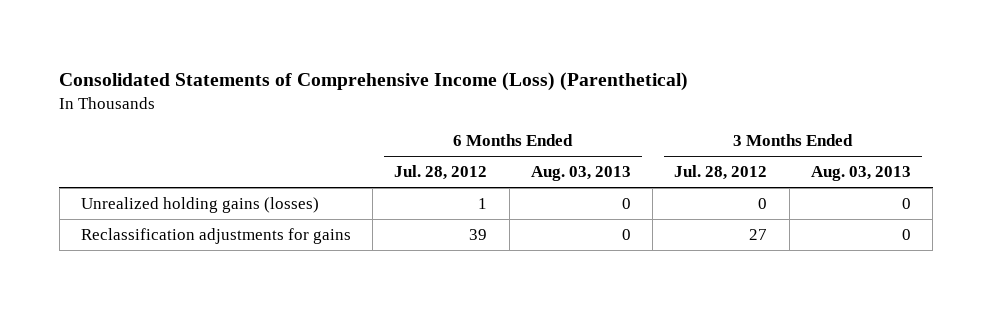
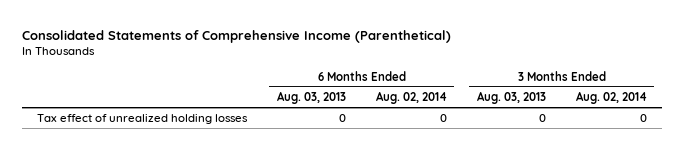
- Consolidated Statements of Comprehensive Income (Loss) (Parenthetical)
+ Consolidated Statements of Comprehensive Income (Parenthetical)
- | 6 Months Ended Jul. 28, 2012 | 6 Months Ended Aug. 03, 2013 | 3 Months Ended Jul. 28, 2012 | 3 Months Ended Aug. 03, 2013
+ | 6 Months Ended Aug. 03, 2013 | 6 Months Ended Aug. 02, 2014 | 3 Months Ended Aug. 03, 2013 | 3 Months Ended Aug. 02, 2014
- Unrealized holding gains (losses) | 1 | 0 | 0 | 0
- Reclassification adjustments for gains | 39 | 0 | 27 | 0
+ Tax effect of unrealized holding losses | 0 | 0 | 0 | 0

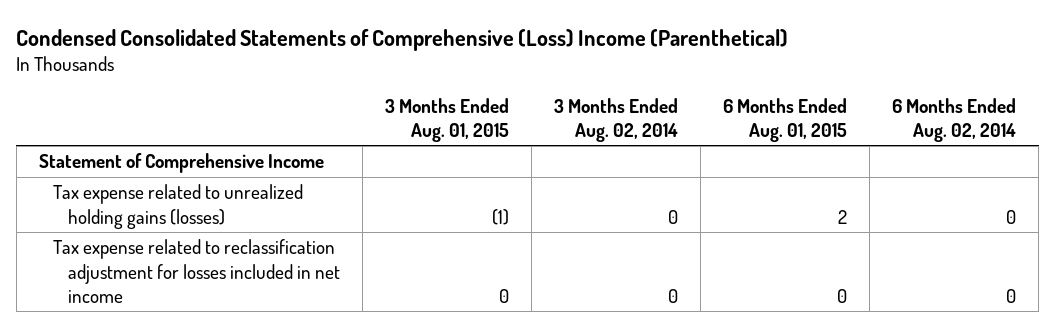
- Consolidated Statements of Comprehensive Income (Parenthetical)
+ Condensed Consolidated Statements of Comprehensive (Loss) Income (Parenthetical)
- | 6 Months Ended Aug. 03, 2013 | 6 Months Ended Aug. 02, 2014 | 3 Months Ended Aug. 03, 2013 | 3 Months Ended Aug. 02, 2014
+ | 3 Months Ended Aug. 01, 2015 | 3 Months Ended Aug. 02, 2014 | 6 Months Ended Aug. 01, 2015 | 6 Months Ended Aug. 02, 2014
- Tax effect of unrealized holding losses | 0 | 0 | 0 | 0
+ Statement of Comprehensive Income
+ Tax expense related to unrealized holding gains (losses) | (1) | 0 | 2 | 0
+ Tax expense related to reclassification adjustment for losses included in net income | 0 | 0 | 0 | 0

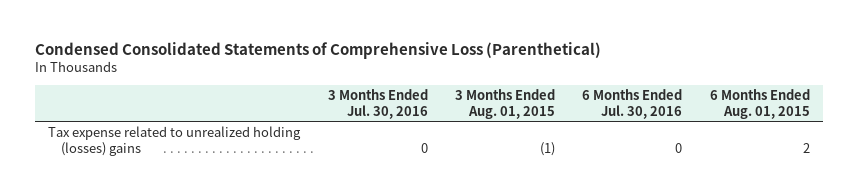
- Condensed Consolidated Statements of Comprehensive (Loss) Income (Parenthetical)
+ Condensed Consolidated Statements of Comprehensive Loss (Parenthetical)
- | 3 Months Ended Aug. 01, 2015 | 3 Months Ended Aug. 02, 2014 | 6 Months Ended Aug. 01, 2015 | 6 Months Ended Aug. 02, 2014
+ | 3 Months Ended Jul. 30, 2016 | 3 Months Ended Aug. 01, 2015 | 6 Months Ended Jul. 30, 2016 | 6 Months Ended Aug. 01, 2015
- Statement of Comprehensive Income
- Tax expense related to unrealized holding gains (losses) | (1) | 0 | 2 | 0
- Tax expense related to reclassification adjustment for losses included in net income | 0 | 0 | 0 | 0
+ Tax expense related to unrealized holding (losses) gains | 0 | (1) | 0 | 2

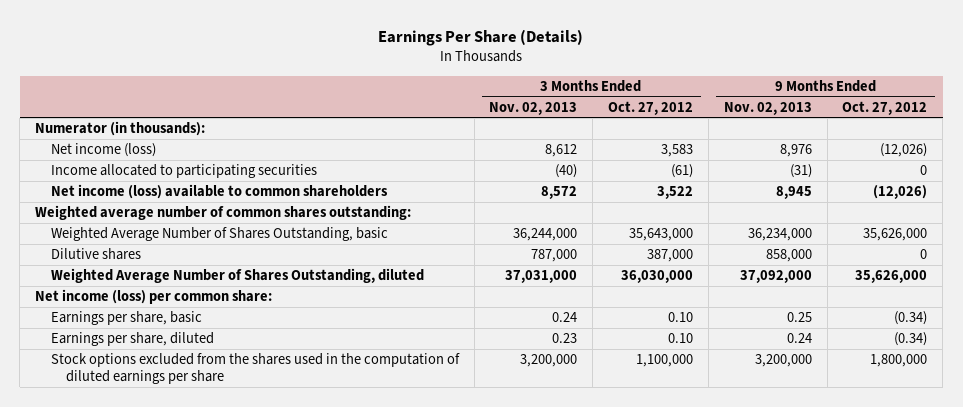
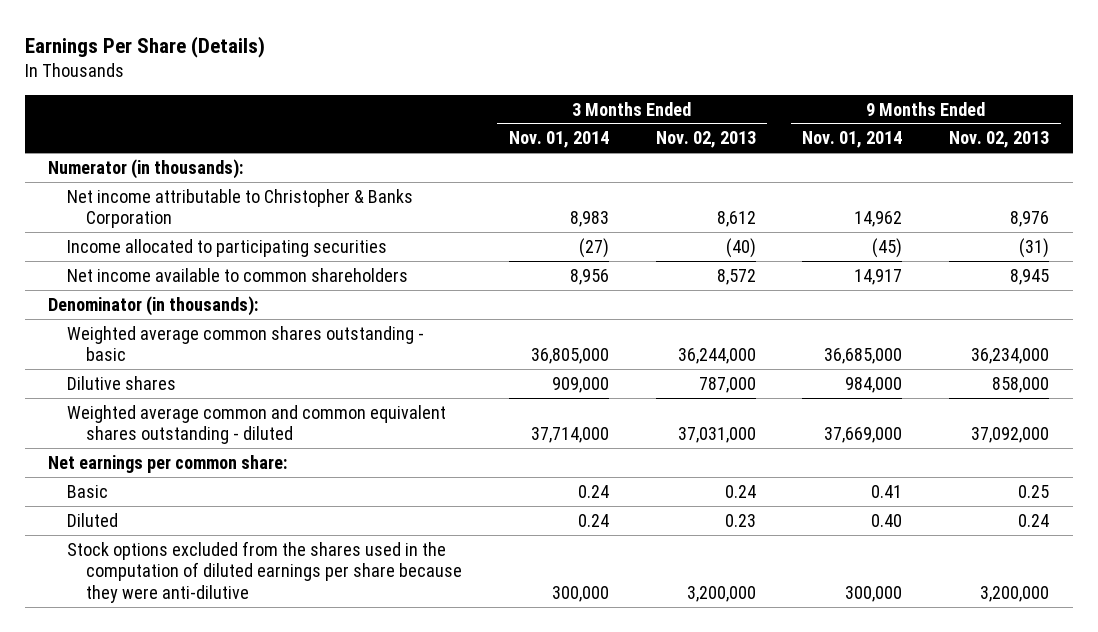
- | 3 Months Ended Nov. 02, 2013 | 3 Months Ended Oct. 27, 2012 | 9 Months Ended Nov. 02, 2013 | 9 Months Ended Oct. 27, 2012
+ | 3 Months Ended Nov. 01, 2014 | 3 Months Ended Nov. 02, 2013 | 9 Months Ended Nov. 01, 2014 | 9 Months Ended Nov. 02, 2013
- Net income (loss) | 8,612 | 3,583 | 8,976 | (12,026)
+ Net income attributable to Christopher & Banks Corporation | 8,983 | 8,612 | 14,962 | 8,976
- Net income (loss) available to common shareholders | 8,572 | 3,522 | 8,945 | (12,026)
- Weighted average number of common shares outstanding:
- Weighted Average Number of Shares Outstanding, basic | 36,244,000 | 35,643,000 | 36,234,000 | 35,626,000
+ Net income available to common shareholders | 8,956 | 8,572 | 14,917 | 8,945
+ Denominator (in thousands):
+ Weighted average common shares outstanding - basic | 36,805,000 | 36,244,000 | 36,685,000 | 36,234,000
- Weighted Average Number of Shares Outstanding, diluted | 37,031,000 | 36,030,000 | 37,092,000 | 35,626,000
- Net income (loss) per common share:
- Earnings per share, basic | 0.24 | 0.10 | 0.25 | (0.34)
- Earnings per share, diluted | 0.23 | 0.10 | 0.24 | (0.34)
- Stock options excluded from the shares used in the computation of diluted earnings per share | 3,200,000 | 1,100,000 | 3,200,000 | 1,800,000
+ Weighted average common and common equivalent shares outstanding - diluted | 37,714,000 | 37,031,000 | 37,669,000 | 37,092,000
+ Net earnings per common share:
+ Basic | 0.24 | 0.24 | 0.41 | 0.25
+ Diluted | 0.24 | 0.23 | 0.40 | 0.24
+ Stock options excluded from the shares used in the computation of diluted earnings per share because they were anti-dilutive | 300,000 | 3,200,000 | 300,000 | 3,200,000

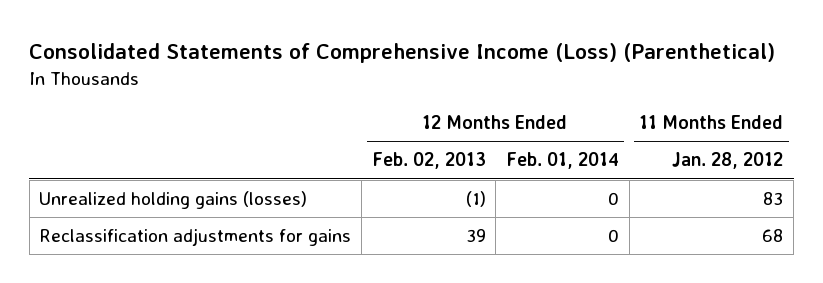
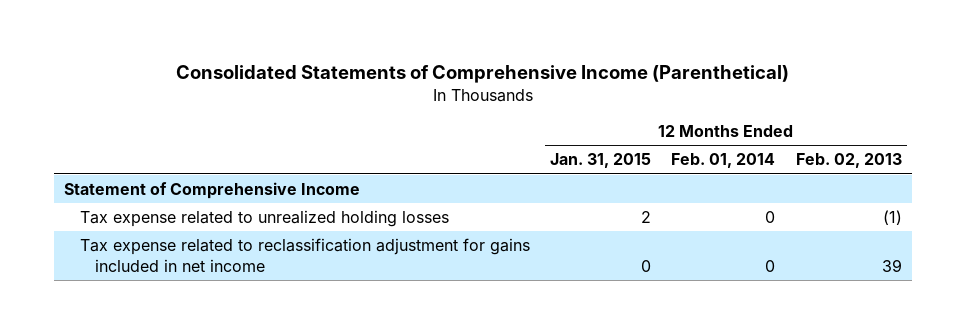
- Consolidated Statements of Comprehensive Income (Loss) (Parenthetical)
+ Consolidated Statements of Comprehensive Income (Parenthetical)
- | 12 Months Ended Feb. 02, 2013 | 12 Months Ended Feb. 01, 2014 | 11 Months Ended Jan. 28, 2012
+ | 12 Months Ended Jan. 31, 2015 | 12 Months Ended Feb. 01, 2014 | 12 Months Ended Feb. 02, 2013
- Unrealized holding gains (losses) | (1) | 0 | 83
- Reclassification adjustments for gains | 39 | 0 | 68
+ Statement of Comprehensive Income
+ Tax expense related to unrealized holding losses | 2 | 0 | (1)
+ Tax expense related to reclassification adjustment for gains included in net income | 0 | 0 | 39

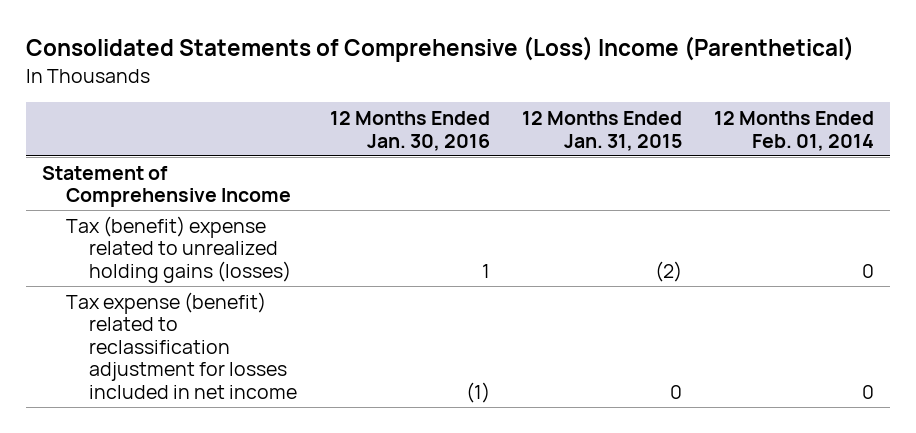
- Consolidated Statements of Comprehensive Income (Parenthetical)
+ Consolidated Statements of Comprehensive (Loss) Income (Parenthetical)
- | 12 Months Ended Jan. 31, 2015 | 12 Months Ended Feb. 01, 2014 | 12 Months Ended Feb. 02, 2013
+ | 12 Months Ended Jan. 30, 2016 | 12 Months Ended Jan. 31, 2015 | 12 Months Ended Feb. 01, 2014
- Tax expense related to unrealized holding losses | 2 | 0 | (1)
- Tax expense related to reclassification adjustment for gains included in net income | 0 | 0 | 39
+ Tax (benefit) expense related to unrealized holding gains (losses) | 1 | (2) | 0
+ Tax expense (benefit) related to reclassification adjustment for losses included in net income | (1) | 0 | 0

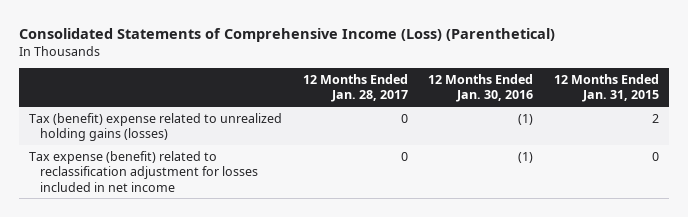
- Consolidated Statements of Comprehensive (Loss) Income (Parenthetical)
+ Consolidated Statements of Comprehensive Income (Loss) (Parenthetical)
- | 12 Months Ended Jan. 30, 2016 | 12 Months Ended Jan. 31, 2015 | 12 Months Ended Feb. 01, 2014
+ | 12 Months Ended Jan. 28, 2017 | 12 Months Ended Jan. 30, 2016 | 12 Months Ended Jan. 31, 2015
- Statement of Comprehensive Income
- Tax (benefit) expense related to unrealized holding gains (losses) | 1 | (2) | 0
+ Tax (benefit) expense related to unrealized holding gains (losses) | 0 | (1) | 2

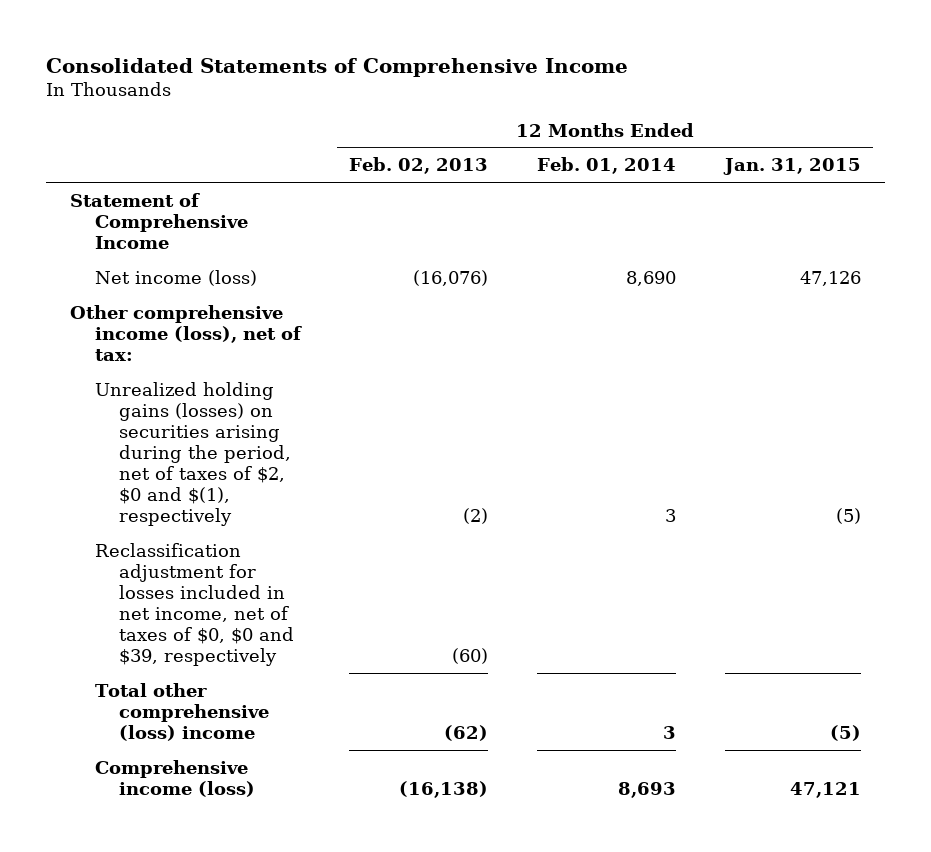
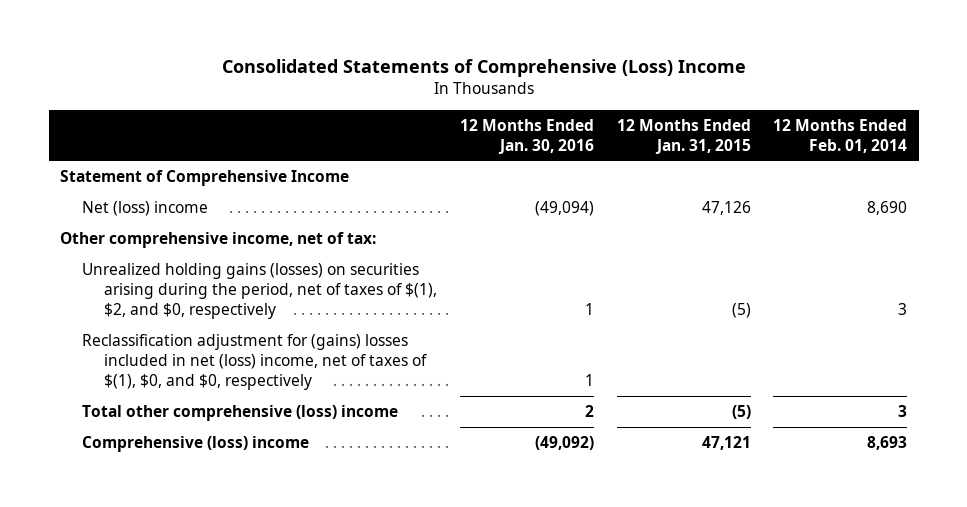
- Consolidated Statements of Comprehensive Income
+ Consolidated Statements of Comprehensive (Loss) Income
- | 12 Months Ended Feb. 02, 2013 | 12 Months Ended Feb. 01, 2014 | 12 Months Ended Jan. 31, 2015
+ | 12 Months Ended Jan. 30, 2016 | 12 Months Ended Jan. 31, 2015 | 12 Months Ended Feb. 01, 2014
- Net income (loss) | (16,076) | 8,690 | 47,126
- Other comprehensive income (loss), net of tax:
- Unrealized holding gains (losses) on securities arising during the period, net of taxes of $2, $0 and $(1), respectively | (2) | 3 | (5)
- Reclassification adjustment for losses included in net income, net of taxes of $0, $0 and $39, respectively | (60) | |
+ Net (loss) income | (49,094) | 47,126 | 8,690
+ Other comprehensive income, net of tax:
+ Unrealized holding gains (losses) on securities arising during the period, net of taxes of $(1), $2, and $0, respectively | 1 | (5) | 3
+ Reclassification adjustment for (gains) losses included in net (loss) income, net of taxes of $(1), $0, and $0, respectively | 1 | |
- Comprehensive income (loss) | (16,138) | 8,693 | 47,121
+ Comprehensive (loss) income | (49,092) | 47,121 | 8,693

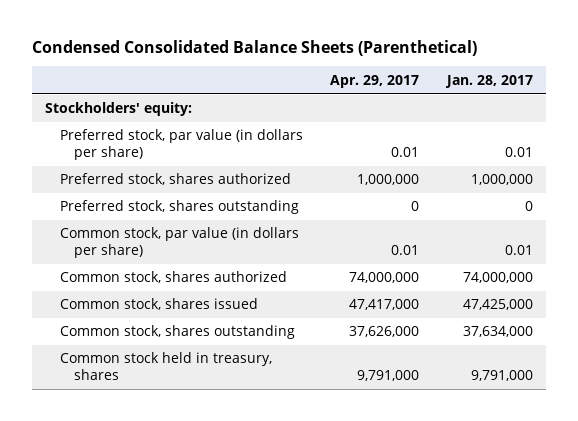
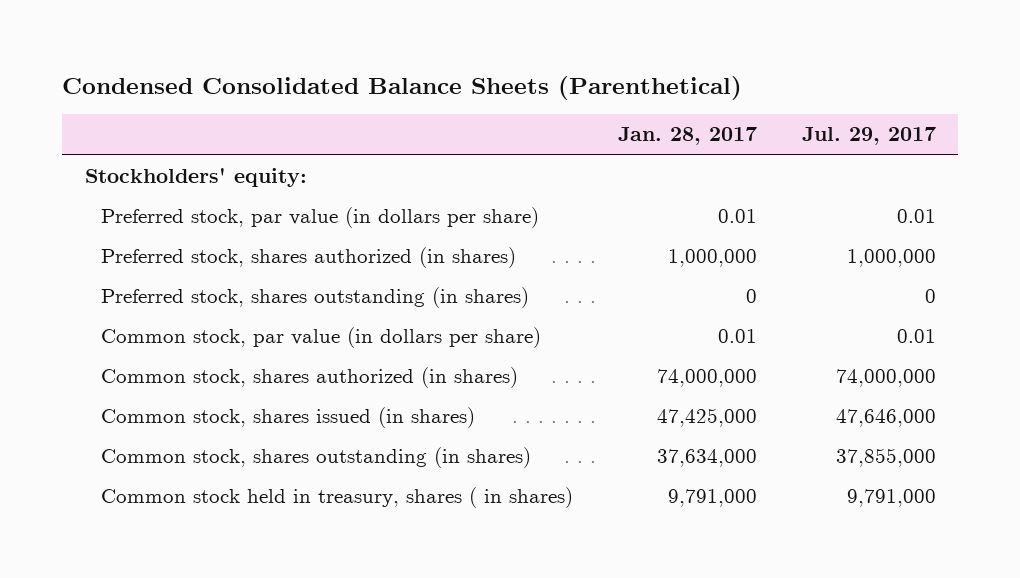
- | Apr. 29, 2017 | Jan. 28, 2017
+ | Jan. 28, 2017 | Jul. 29, 2017
- Preferred stock, shares authorized | 1,000,000 | 1,000,000
- Preferred stock, shares outstanding | 0 | 0
+ Preferred stock, shares authorized (in shares) | 1,000,000 | 1,000,000
+ Preferred stock, shares outstanding (in shares) | 0 | 0
- Common stock, shares authorized | 74,000,000 | 74,000,000
- Common stock, shares issued | 47,417,000 | 47,425,000
- Common stock, shares outstanding | 37,626,000 | 37,634,000
- Common stock held in treasury, shares | 9,791,000 | 9,791,000
+ Common stock, shares authorized (in shares) | 74,000,000 | 74,000,000
+ Common stock, shares issued (in shares) | 47,425,000 | 47,646,000
+ Common stock, shares outstanding (in shares) | 37,634,000 | 37,855,000
+ Common stock held in treasury, shares ( in shares) | 9,791,000 | 9,791,000

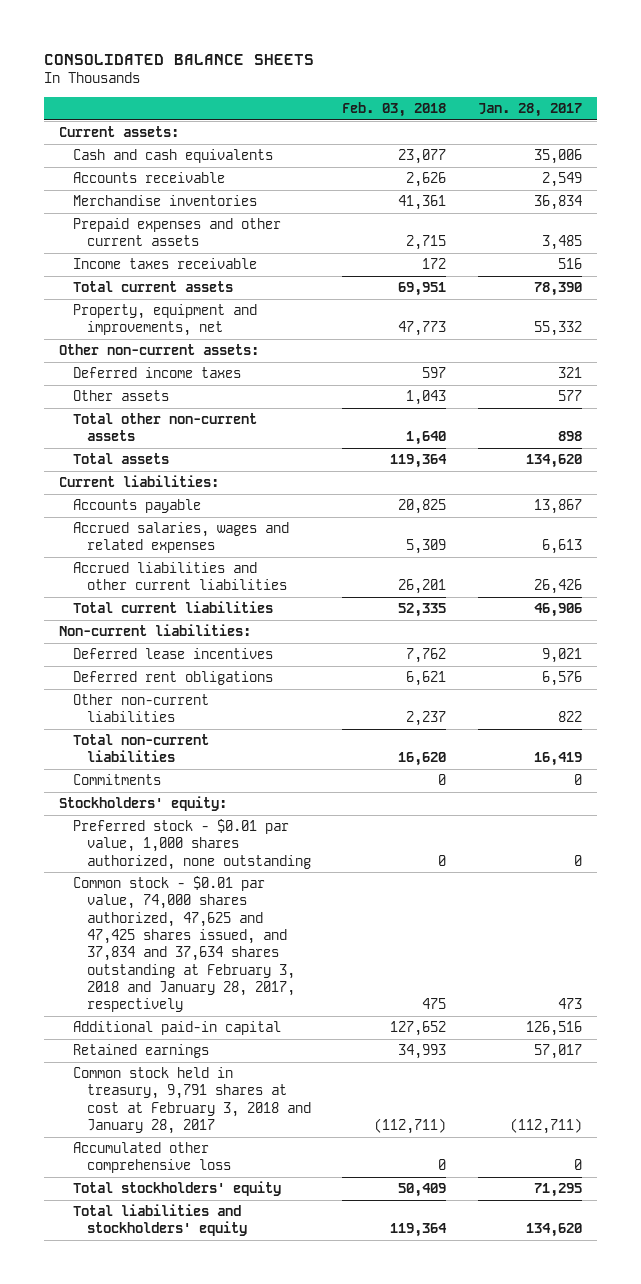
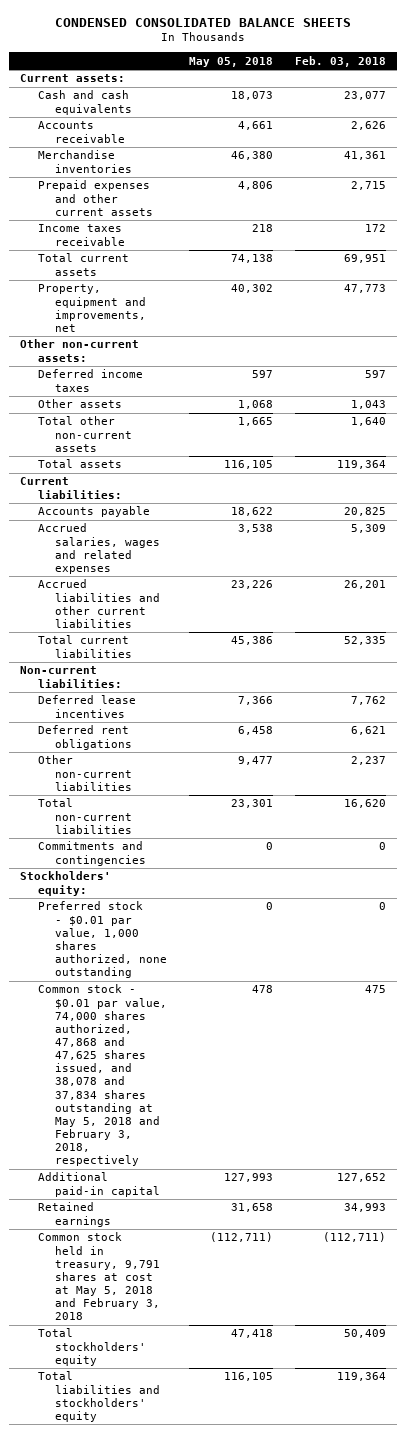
- CONSOLIDATED BALANCE SHEETS
+ CONDENSED CONSOLIDATED BALANCE SHEETS
- | Feb. 03, 2018 | Jan. 28, 2017
+ | May 05, 2018 | Feb. 03, 2018
- Commitments | 0 | 0
+ Commitments and contingencies | 0 | 0
- Common stock - $0.01 par value, 74,000 shares authorized, 47,625 and 47,425 shares issued, and 37,834 and 37,634 shares outstanding at February 3, 2018 and January 28, 2017, respectively | 475 | 473
+ Common stock - $0.01 par value, 74,000 shares authorized, 47,868 and 47,625 shares issued, and 38,078 and 37,834 shares outstanding at May 5, 2018 and February 3, 2018, respectively | 478 | 475
- Common stock held in treasury, 9,791 shares at cost at February 3, 2018 and January 28, 2017 | (112,711) | (112,711)
- Accumulated other comprehensive loss | 0 | 0
+ Common stock held in treasury, 9,791 shares at cost at May 5, 2018 and February 3, 2018 | (112,711) | (112,711)

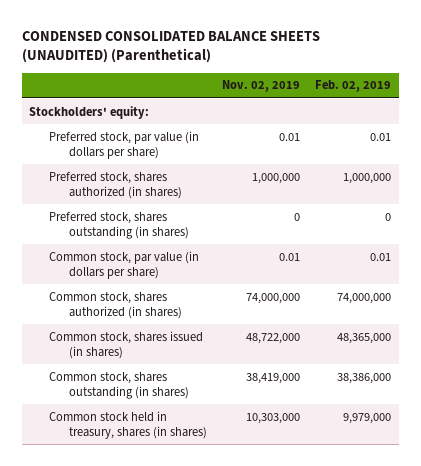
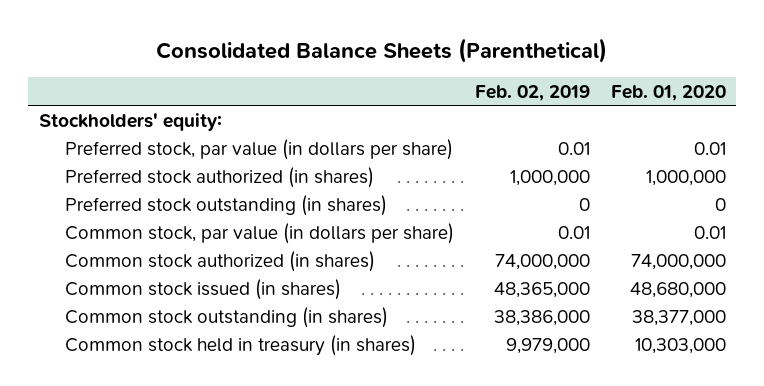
- CONDENSED CONSOLIDATED BALANCE SHEETS (UNAUDITED) (Parenthetical)
+ Consolidated Balance Sheets (Parenthetical)
- | Nov. 02, 2019 | Feb. 02, 2019
+ | Feb. 02, 2019 | Feb. 01, 2020
- Preferred stock, shares authorized (in shares) | 1,000,000 | 1,000,000
- Preferred stock, shares outstanding (in shares) | 0 | 0
+ Preferred stock authorized (in shares) | 1,000,000 | 1,000,000
+ Preferred stock outstanding (in shares) | 0 | 0
- Common stock, shares authorized (in shares) | 74,000,000 | 74,000,000
- Common stock, shares issued (in shares) | 48,722,000 | 48,365,000
- Common stock, shares outstanding (in shares) | 38,419,000 | 38,386,000
- Common stock held in treasury, shares (in shares) | 10,303,000 | 9,979,000
+ Common stock authorized (in shares) | 74,000,000 | 74,000,000
+ Common stock issued (in shares) | 48,365,000 | 48,680,000
+ Common stock outstanding (in shares) | 38,386,000 | 38,377,000
+ Common stock held in treasury (in shares) | 9,979,000 | 10,303,000

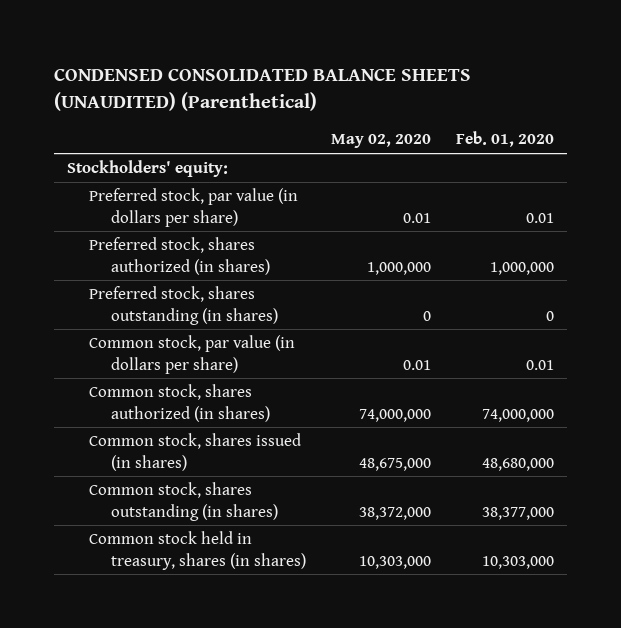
- Consolidated Balance Sheets (Parenthetical)
+ CONDENSED CONSOLIDATED BALANCE SHEETS (UNAUDITED) (Parenthetical)
- | Feb. 02, 2019 | Feb. 01, 2020
+ | May 02, 2020 | Feb. 01, 2020
- Preferred stock authorized (in shares) | 1,000,000 | 1,000,000
- Preferred stock outstanding (in shares) | 0 | 0
+ Preferred stock, shares authorized (in shares) | 1,000,000 | 1,000,000
+ Preferred stock, shares outstanding (in shares) | 0 | 0
- Common stock authorized (in shares) | 74,000,000 | 74,000,000
- Common stock issued (in shares) | 48,365,000 | 48,680,000
- Common stock outstanding (in shares) | 38,386,000 | 38,377,000
- Common stock held in treasury (in shares) | 9,979,000 | 10,303,000
+ Common stock, shares authorized (in shares) | 74,000,000 | 74,000,000
+ Common stock, shares issued (in shares) | 48,675,000 | 48,680,000
+ Common stock, shares outstanding (in shares) | 38,372,000 | 38,377,000
+ Common stock held in treasury, shares (in shares) | 10,303,000 | 10,303,000

